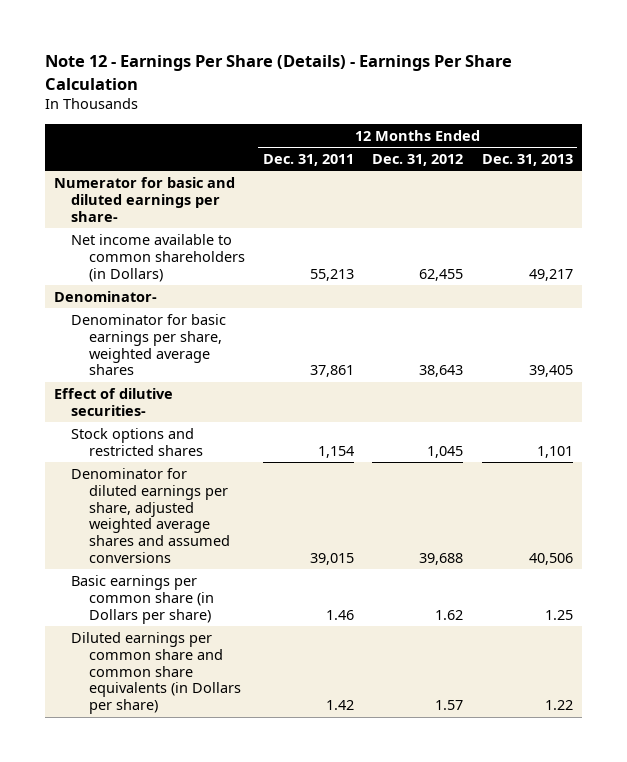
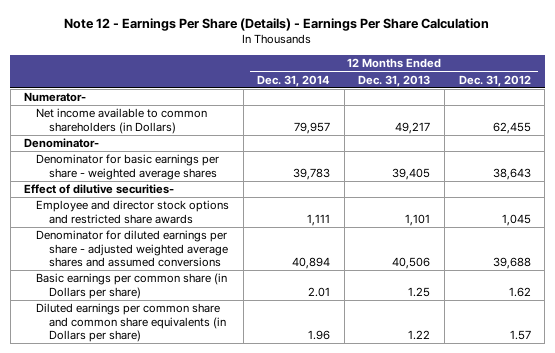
- | 12 Months Ended Dec. 31, 2011 | 12 Months Ended Dec. 31, 2012 | 12 Months Ended Dec. 31, 2013
+ | 12 Months Ended Dec. 31, 2014 | 12 Months Ended Dec. 31, 2013 | 12 Months Ended Dec. 31, 2012
- Numerator for basic and diluted earnings per share-
+ Numerator-
- Denominator for basic earnings per share, weighted average shares | 37,861 | 38,643 | 39,405
+ Denominator for basic earnings per share - weighted average shares | 39,783 | 39,405 | 38,643
- Stock options and restricted shares | 1,154 | 1,045 | 1,101
- Denominator for diluted earnings per share, adjusted weighted average shares and assumed conversions | 39,015 | 39,688 | 40,506
+ Employee and director stock options and restricted share awards | 1,111 | 1,101 | 1,045
+ Denominator for diluted earnings per share - adjusted weighted average shares and assumed conversions | 40,894 | 40,506 | 39,688

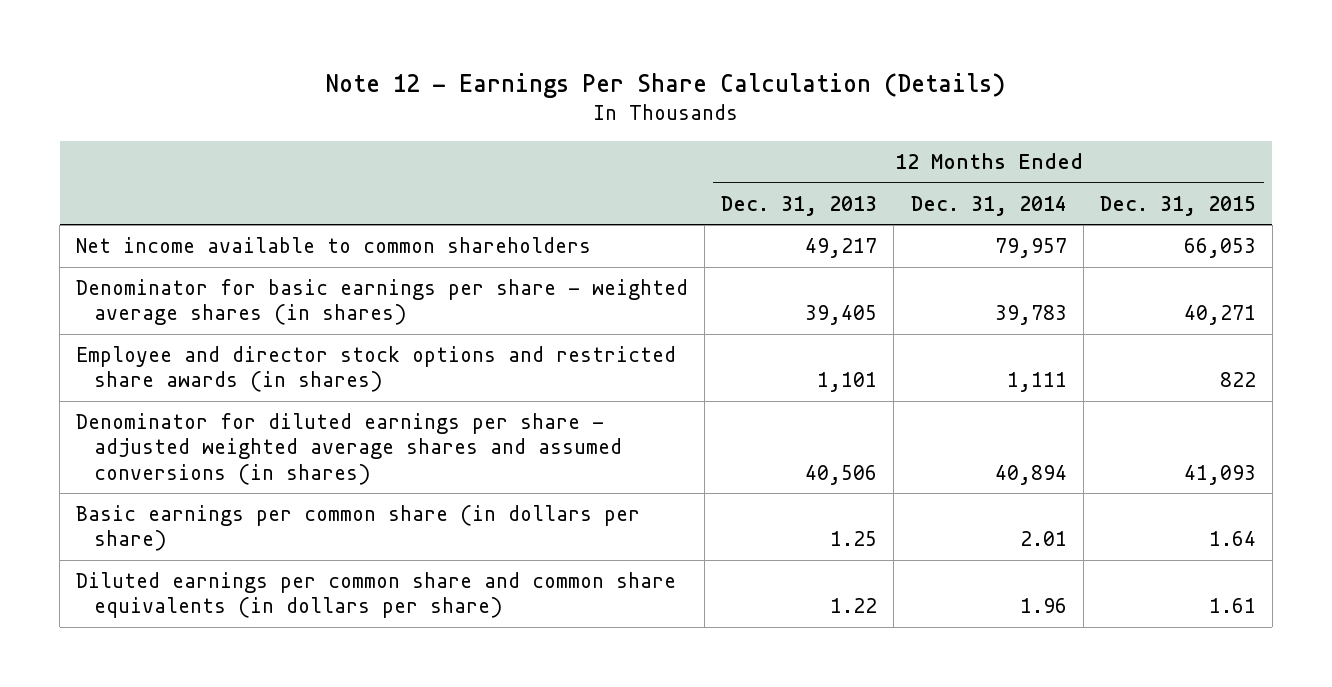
- Note 12 - Earnings Per Share (Details) - Earnings Per Share Calculation
+ Note 12 - Earnings Per Share Calculation (Details)
- | 12 Months Ended Dec. 31, 2014 | 12 Months Ended Dec. 31, 2013 | 12 Months Ended Dec. 31, 2012
+ | 12 Months Ended Dec. 31, 2013 | 12 Months Ended Dec. 31, 2014 | 12 Months Ended Dec. 31, 2015
- Numerator-
- Net income available to common shareholders (in Dollars) | 79,957 | 49,217 | 62,455
- Denominator-
- Denominator for basic earnings per share - weighted average shares | 39,783 | 39,405 | 38,643
- Effect of dilutive securities-
- Employee and director stock options and restricted share awards | 1,111 | 1,101 | 1,045
- Denominator for diluted earnings per share - adjusted weighted average shares and assumed conversions | 40,894 | 40,506 | 39,688
- Basic earnings per common share (in Dollars per share) | 2.01 | 1.25 | 1.62
- Diluted earnings per common share and common share equivalents (in Dollars per share) | 1.96 | 1.22 | 1.57
+ Net income available to common shareholders | 49,217 | 79,957 | 66,053
+ Denominator for basic earnings per share - weighted average shares (in shares) | 39,405 | 39,783 | 40,271
+ Employee and director stock options and restricted share awards (in shares) | 1,101 | 1,111 | 822
+ Denominator for diluted earnings per share - adjusted weighted average shares and assumed conversions (in shares) | 40,506 | 40,894 | 41,093
+ Basic earnings per common share (in dollars per share) | 1.25 | 2.01 | 1.64
+ Diluted earnings per common share and common share equivalents (in dollars per share) | 1.22 | 1.96 | 1.61

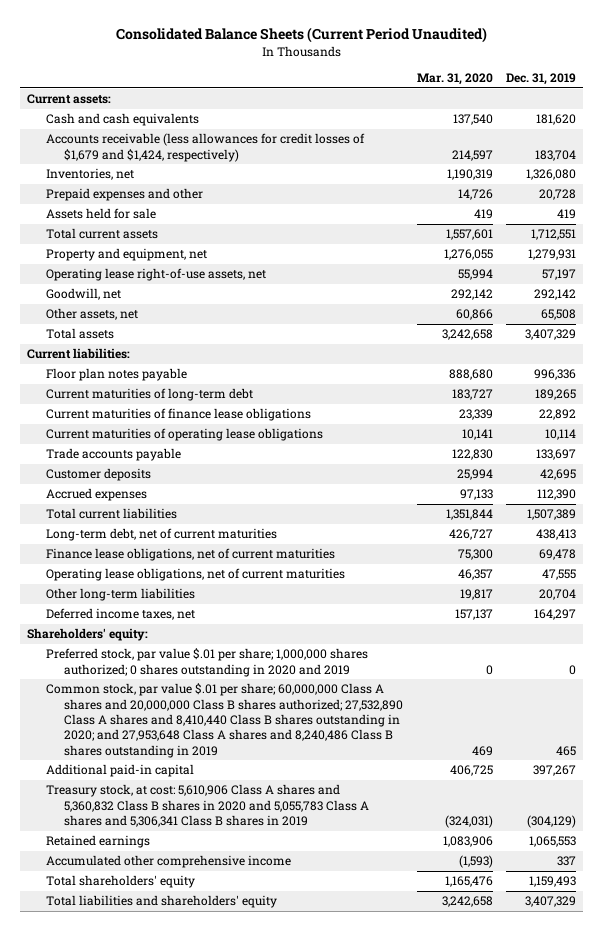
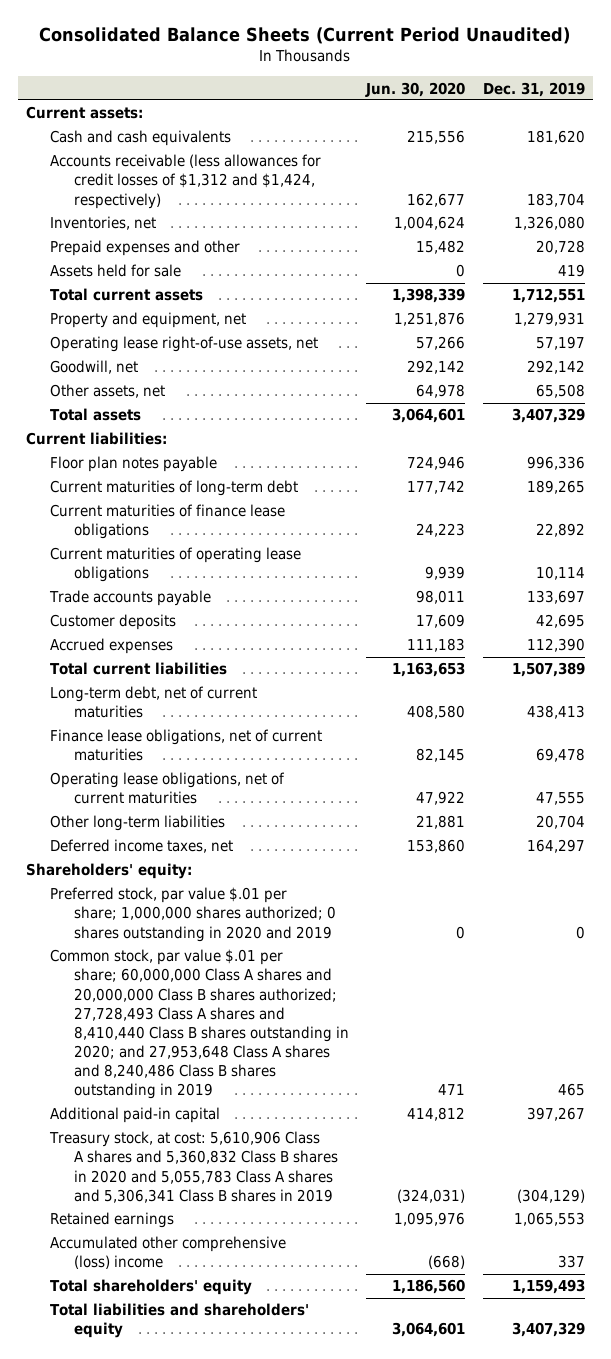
- | Mar. 31, 2020 | Dec. 31, 2019
+ | Jun. 30, 2020 | Dec. 31, 2019
- Accounts receivable (less allowances for credit losses of $1,679 and $1,424, respectively) | 214,597 | 183,704
+ Accounts receivable (less allowances for credit losses of $1,312 and $1,424, respectively) | 162,677 | 183,704
- Common stock, par value $.01 per share; 60,000,000 Class A shares and 20,000,000 Class B shares authorized; 27,532,890 Class A shares and 8,410,440 Class B shares outstanding in 2020; and 27,953,648 Class A shares and 8,240,486 Class B shares outstanding in 2019 | 469 | 465
+ Common stock, par value $.01 per share; 60,000,000 Class A shares and 20,000,000 Class B shares authorized; 27,728,493 Class A shares and 8,410,440 Class B shares outstanding in 2020; and 27,953,648 Class A shares and 8,240,486 Class B shares outstanding in 2019 | 471 | 465
- Accumulated other comprehensive income | (1,593) | 337
+ Accumulated other comprehensive (loss) income | (668) | 337

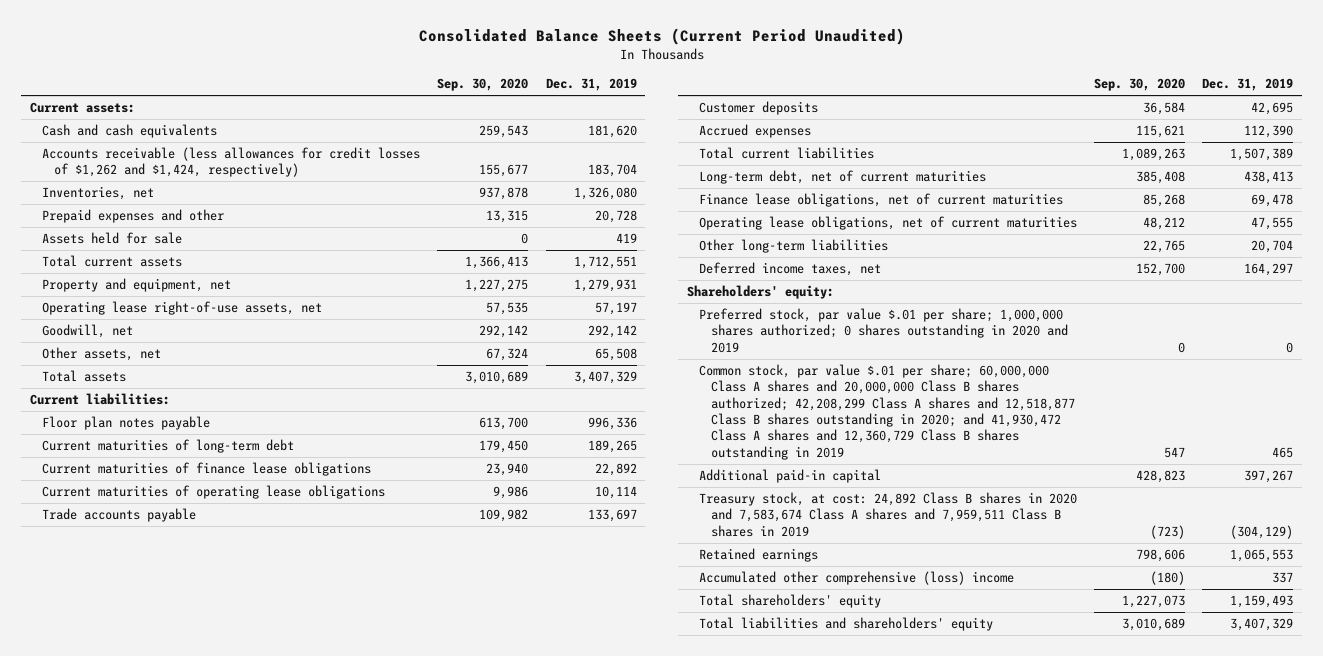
- | Jun. 30, 2020 | Dec. 31, 2019
+ | Sep. 30, 2020 | Dec. 31, 2019
- Accounts receivable (less allowances for credit losses of $1,312 and $1,424, respectively) | 162,677 | 183,704
+ Accounts receivable (less allowances for credit losses of $1,262 and $1,424, respectively) | 155,677 | 183,704
- Common stock, par value $.01 per share; 60,000,000 Class A shares and 20,000,000 Class B shares authorized; 27,728,493 Class A shares and 8,410,440 Class B shares outstanding in 2020; and 27,953,648 Class A shares and 8,240,486 Class B shares outstanding in 2019 | 471 | 465
+ Common stock, par value $.01 per share; 60,000,000 Class A shares and 20,000,000 Class B shares authorized; 42,208,299 Class A shares and 12,518,877 Class B shares outstanding in 2020; and 41,930,472 Class A shares and 12,360,729 Class B shares outstanding in 2019 | 547 | 465
- Treasury stock, at cost: 5,610,906 Class A shares and 5,360,832 Class B shares in 2020 and 5,055,783 Class A shares and 5,306,341 Class B shares in 2019 | (324,031) | (304,129)
+ Treasury stock, at cost: 24,892 Class B shares in 2020 and 7,583,674 Class A shares and 7,959,511 Class B shares in 2019 | (723) | (304,129)

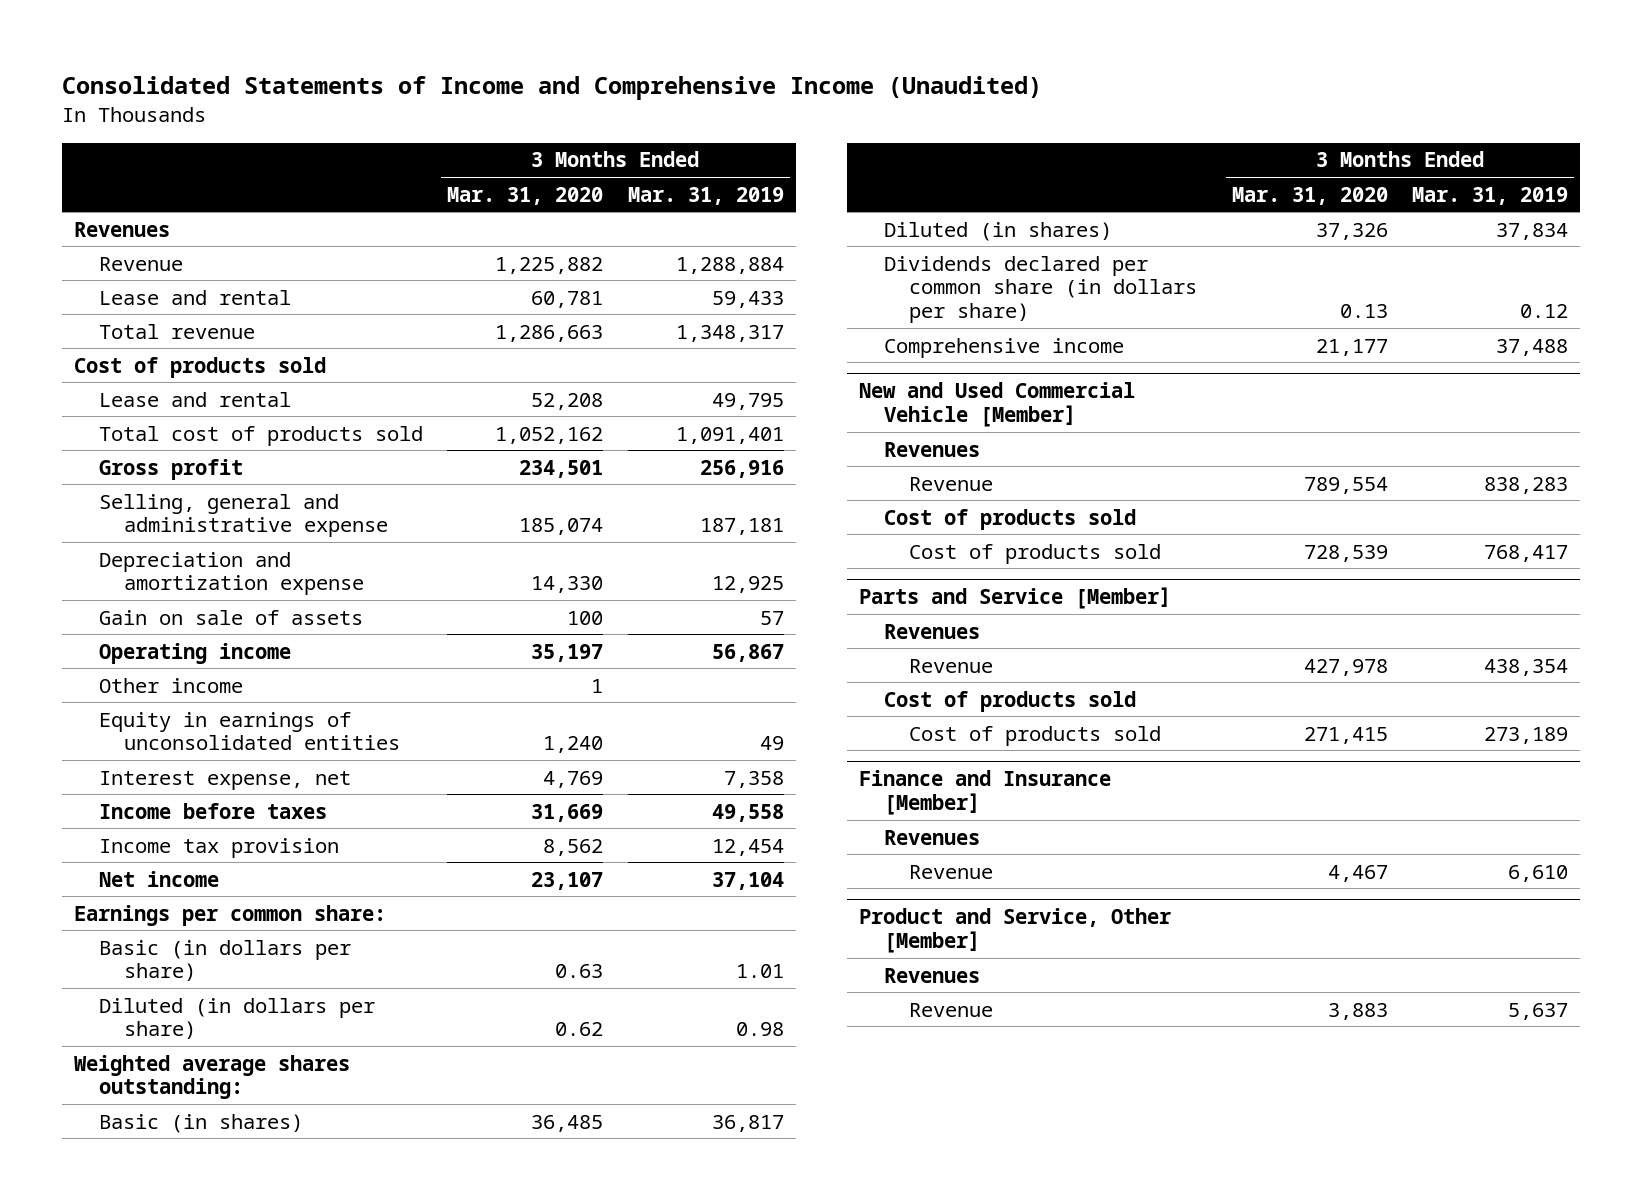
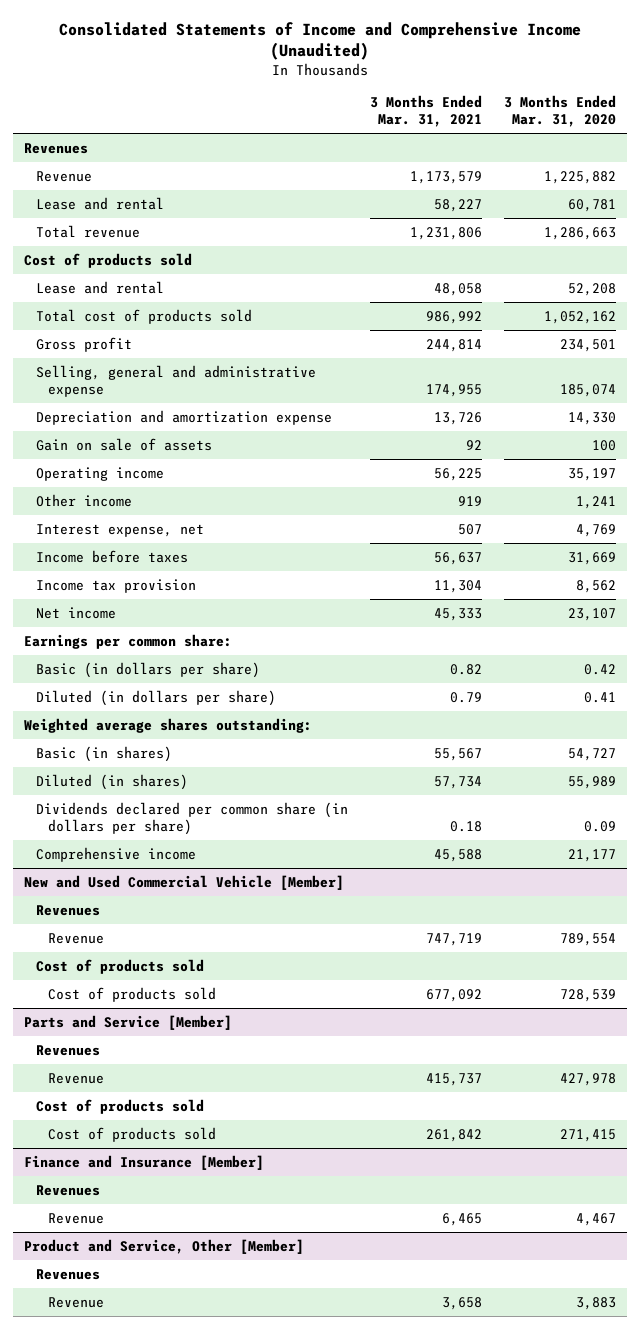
- | 3 Months Ended Mar. 31, 2020 | 3 Months Ended Mar. 31, 2019
+ | 3 Months Ended Mar. 31, 2021 | 3 Months Ended Mar. 31, 2020
- Other income | 1 |
- Equity in earnings of unconsolidated entities | 1,240 | 49
+ Other income | 919 | 1,241
- Basic (in dollars per share) | 0.63 | 1.01
- Diluted (in dollars per share) | 0.62 | 0.98
+ Basic (in dollars per share) | 0.82 | 0.42
+ Diluted (in dollars per share) | 0.79 | 0.41
- Basic (in shares) | 36,485 | 36,817
- Diluted (in shares) | 37,326 | 37,834
- Dividends declared per common share (in dollars per share) | 0.13 | 0.12
+ Basic (in shares) | 55,567 | 54,727
+ Diluted (in shares) | 57,734 | 55,989
+ Dividends declared per common share (in dollars per share) | 0.18 | 0.09

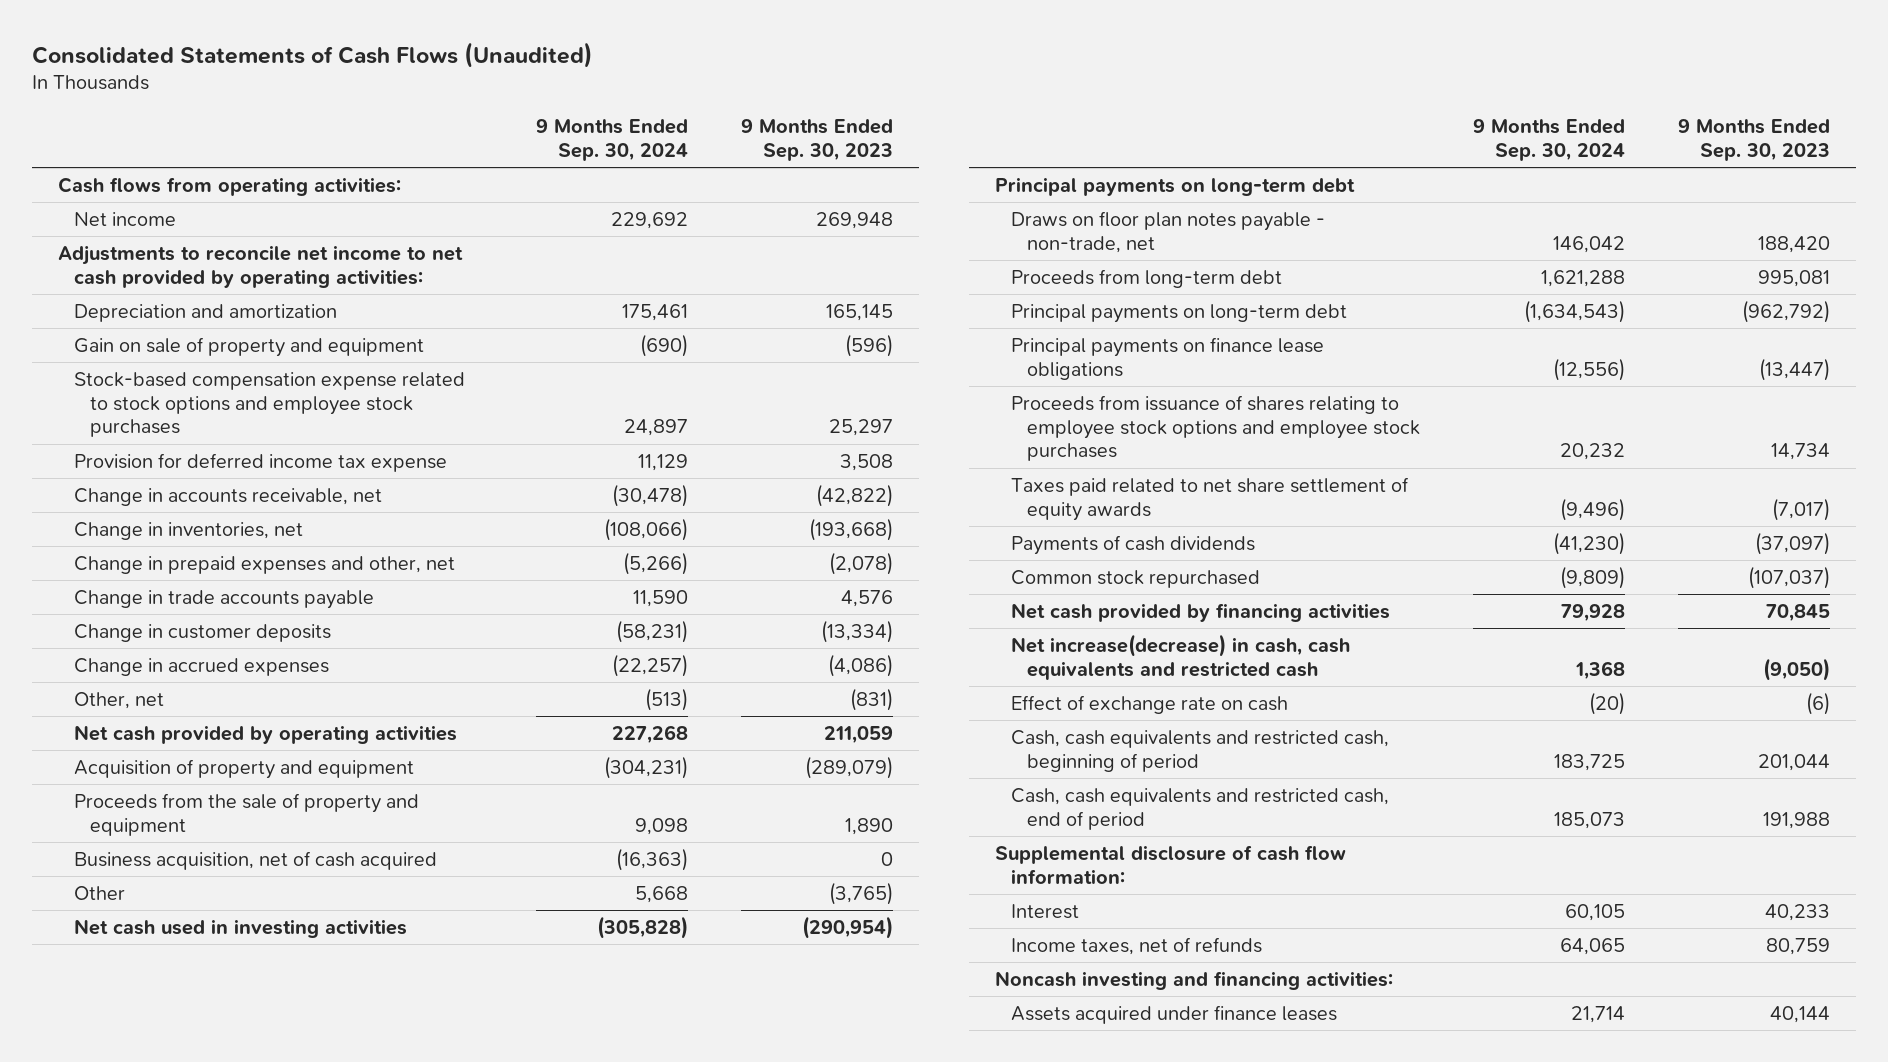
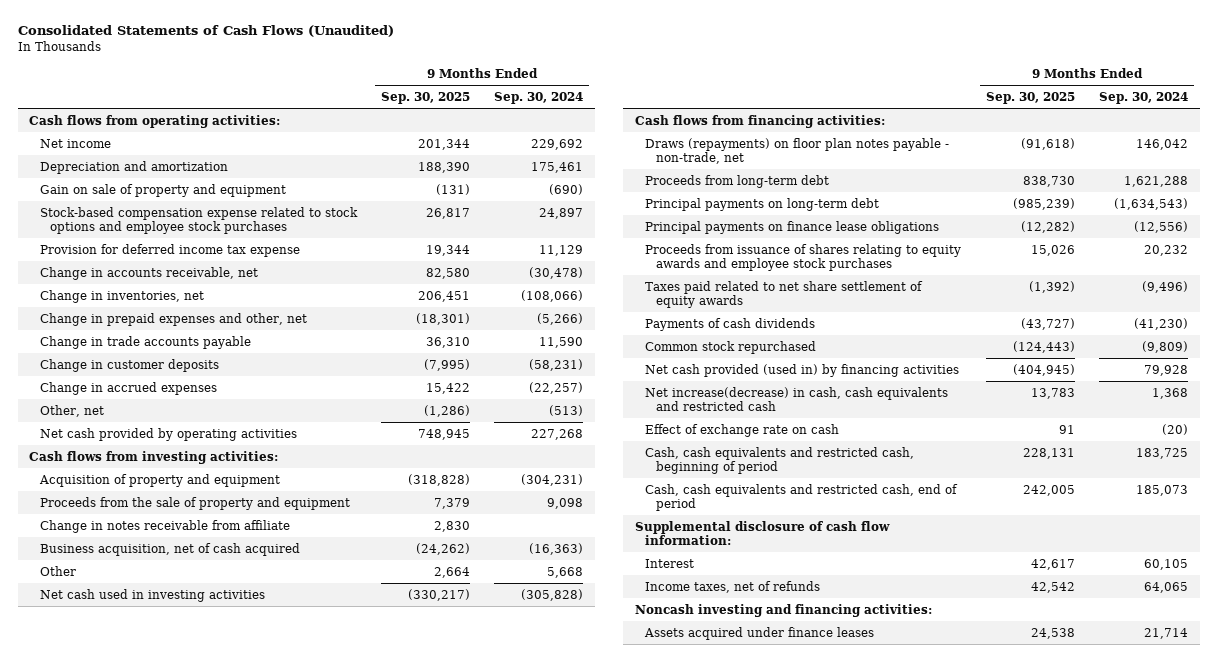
- | 9 Months Ended Sep. 30, 2024 | 9 Months Ended Sep. 30, 2023
+ | 9 Months Ended Sep. 30, 2025 | 9 Months Ended Sep. 30, 2024
- Adjustments to reconcile net income to net cash provided by operating activities:
+ Cash flows from investing activities:
+ Change in notes receivable from affiliate | 2,830 |
- Principal payments on long-term debt
- Draws on floor plan notes payable - non-trade, net | 146,042 | 188,420
+ Cash flows from financing activities:
+ Draws (repayments) on floor plan notes payable - non-trade, net | (91,618) | 146,042
- Proceeds from issuance of shares relating to employee stock options and employee stock purchases | 20,232 | 14,734
+ Proceeds from issuance of shares relating to equity awards and employee stock purchases | 15,026 | 20,232
- Net cash provided by financing activities | 79,928 | 70,845
+ Net cash provided (used in) by financing activities | (404,945) | 79,928

